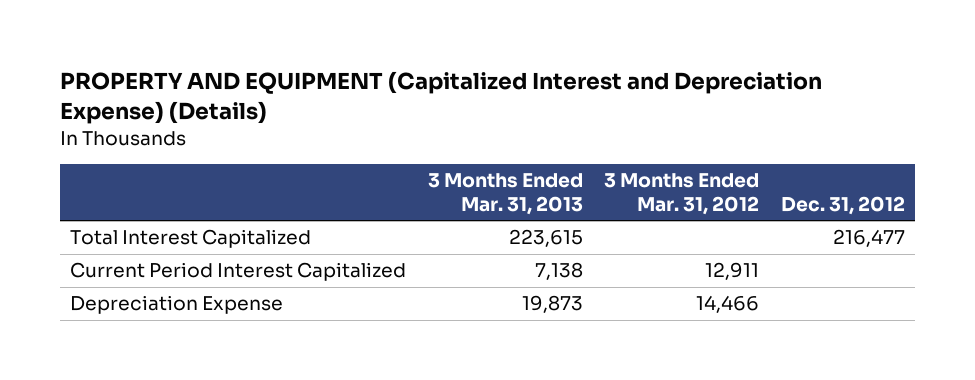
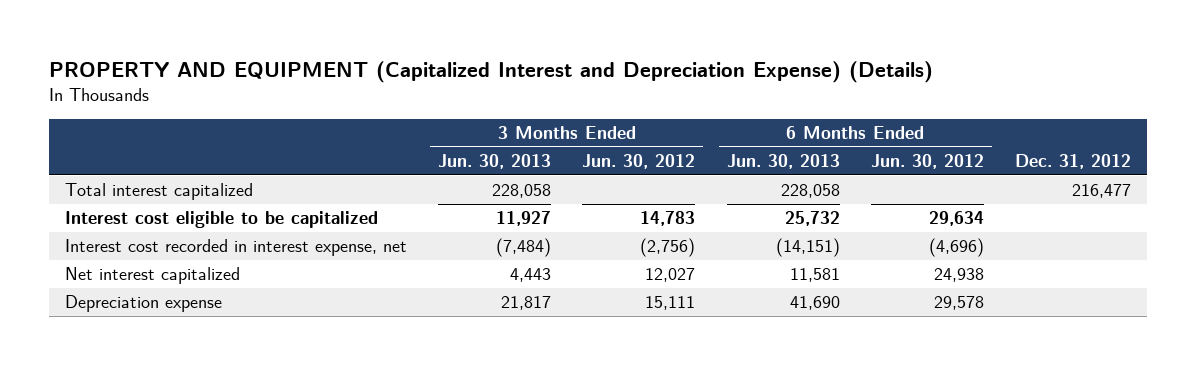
- | 3 Months Ended Mar. 31, 2013 | 3 Months Ended Mar. 31, 2012 | Dec. 31, 2012
+ | 3 Months Ended Jun. 30, 2013 | 3 Months Ended Jun. 30, 2012 | 6 Months Ended Jun. 30, 2013 | 6 Months Ended Jun. 30, 2012 | Dec. 31, 2012
- Total Interest Capitalized | 223,615 | | 216,477
- Current Period Interest Capitalized | 7,138 | 12,911 |
- Depreciation Expense | 19,873 | 14,466 |
+ Total interest capitalized | 228,058 | | 228,058 | | 216,477
+ Interest cost eligible to be capitalized | 11,927 | 14,783 | 25,732 | 29,634 |
+ Interest cost recorded in interest expense, net | (7,484) | (2,756) | (14,151) | (4,696) |
+ Net interest capitalized | 4,443 | 12,027 | 11,581 | 24,938 |
+ Depreciation expense | 21,817 | 15,111 | 41,690 | 29,578 |

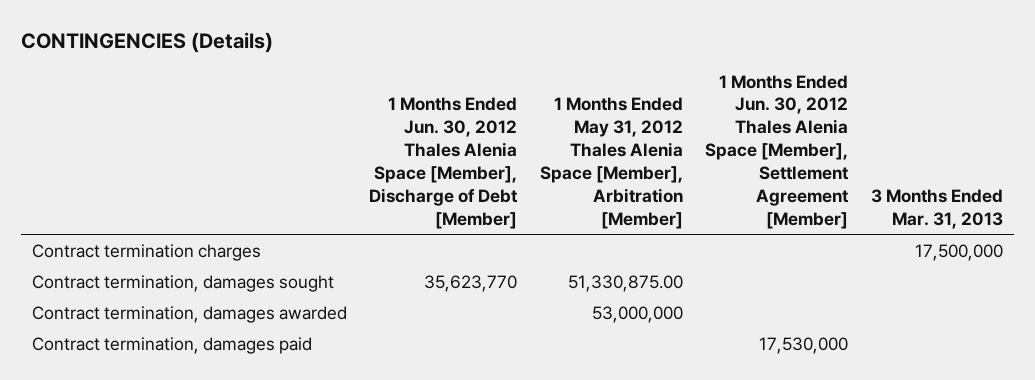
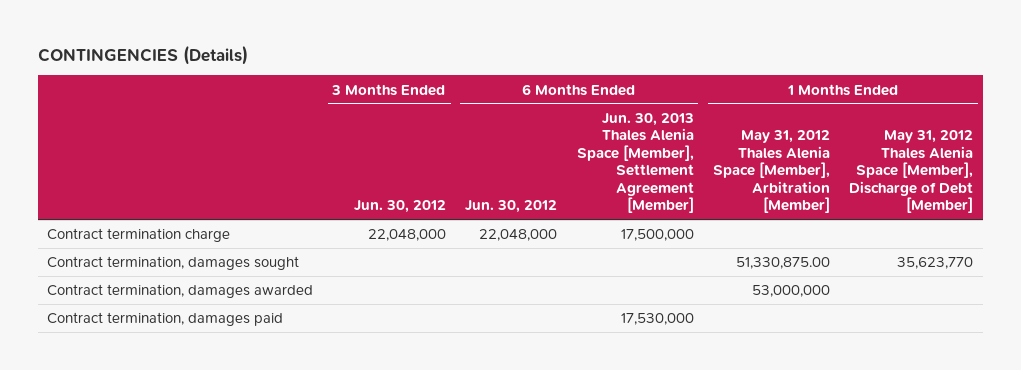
- | 1 Months Ended Jun. 30, 2012 Thales Alenia Space [Member], Discharge of Debt [Member] | 1 Months Ended May 31, 2012 Thales Alenia Space [Member], Arbitration [Member] | 1 Months Ended Jun. 30, 2012 Thales Alenia Space [Member], Settlement Agreement [Member] | 3 Months Ended Mar. 31, 2013
+ | 3 Months Ended Jun. 30, 2012 | 6 Months Ended Jun. 30, 2012 | 6 Months Ended Jun. 30, 2013 Thales Alenia Space [Member], Settlement Agreement [Member] | 1 Months Ended May 31, 2012 Thales Alenia Space [Member], Arbitration [Member] | 1 Months Ended May 31, 2012 Thales Alenia Space [Member], Discharge of Debt [Member]
- Contract termination charges | | | | 17,500,000
+ Contract termination charge | 22,048,000 | 22,048,000 | 17,500,000 | |

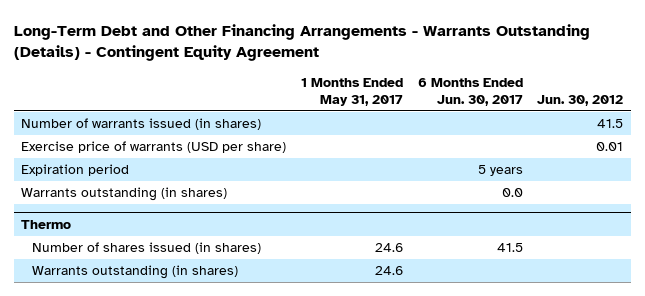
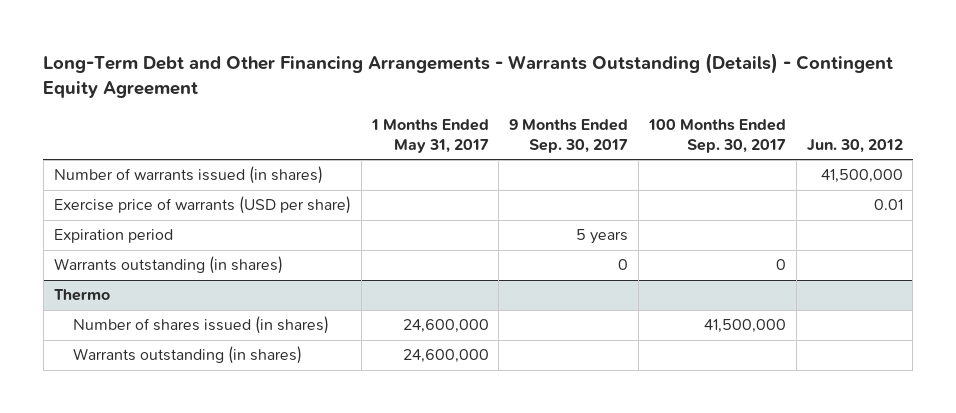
- | 1 Months Ended May 31, 2017 | 6 Months Ended Jun. 30, 2017 | Jun. 30, 2012
+ | 1 Months Ended May 31, 2017 | 9 Months Ended Sep. 30, 2017 | 100 Months Ended Sep. 30, 2017 | Jun. 30, 2012
- Number of warrants issued (in shares) | | | 41.5
+ Number of warrants issued (in shares) | | | | 41,500,000
@ Thermo
- Number of shares issued (in shares) | 24.6 | 41.5 |
- Warrants outstanding (in shares) | 24.6 | |
+ Number of shares issued (in shares) | 24,600,000 | | 41,500,000 |
+ Warrants outstanding (in shares) | 24,600,000 | | |

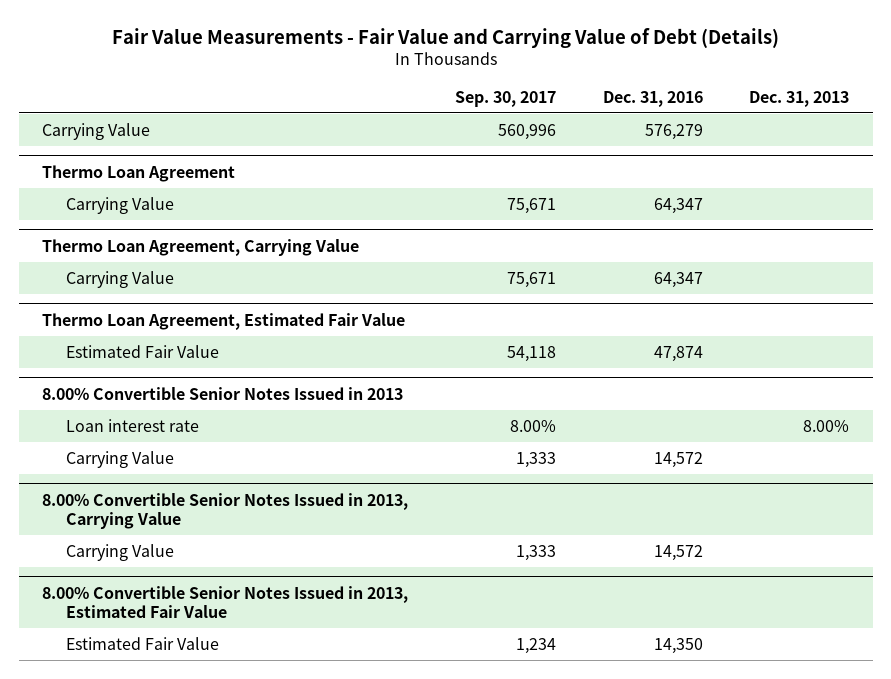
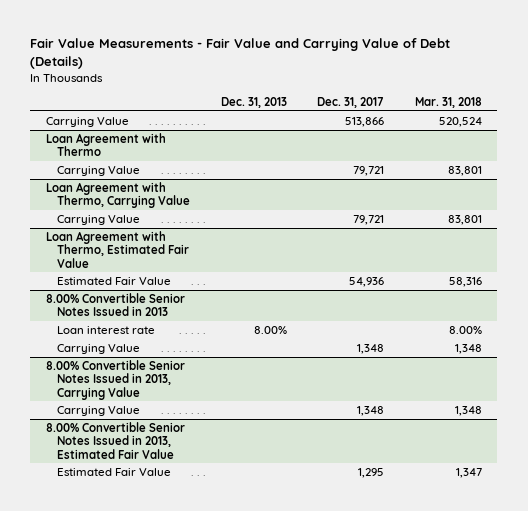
- | Sep. 30, 2017 | Dec. 31, 2016 | Dec. 31, 2013
+ | Dec. 31, 2013 | Dec. 31, 2017 | Mar. 31, 2018
- Thermo Loan Agreement
+ Loan Agreement with Thermo
- Thermo Loan Agreement, Carrying Value
+ Loan Agreement with Thermo, Carrying Value
- Thermo Loan Agreement, Estimated Fair Value
+ Loan Agreement with Thermo, Estimated Fair Value

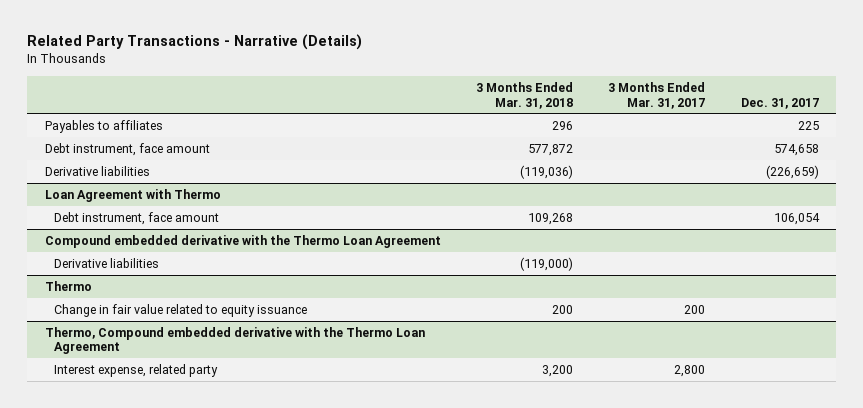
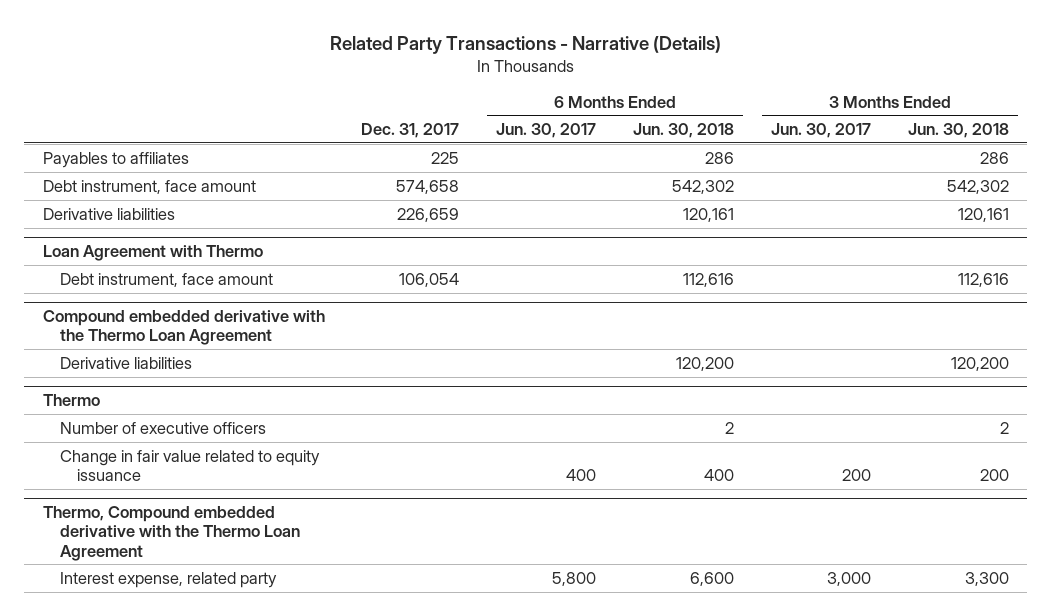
- | 3 Months Ended Mar. 31, 2018 | 3 Months Ended Mar. 31, 2017 | Dec. 31, 2017
+ | Dec. 31, 2017 | 6 Months Ended Jun. 30, 2017 | 6 Months Ended Jun. 30, 2018 | 3 Months Ended Jun. 30, 2017 | 3 Months Ended Jun. 30, 2018
- Derivative liabilities | (119,036) | | (226,659)
+ Derivative liabilities | 226,659 | | 120,161 | | 120,161
@ Thermo
+ Number of executive officers | | | 2 | | 2

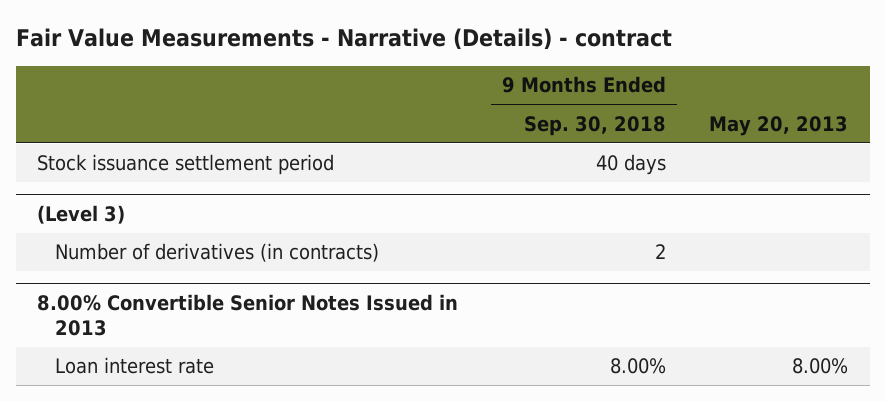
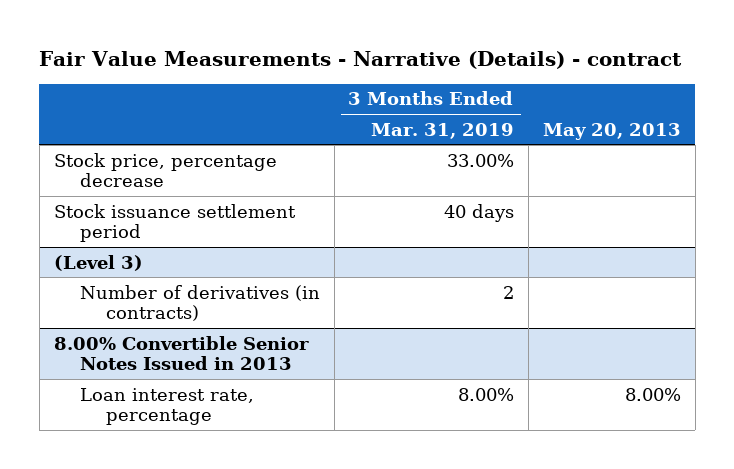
- | 9 Months Ended Sep. 30, 2018 | May 20, 2013
+ | 3 Months Ended Mar. 31, 2019 | May 20, 2013
+ Stock price, percentage decrease | 33.00% |
@ 8.00% Convertible Senior Notes Issued in 2013
- Loan interest rate | 8.00% | 8.00%
+ Loan interest rate, percentage | 8.00% | 8.00%

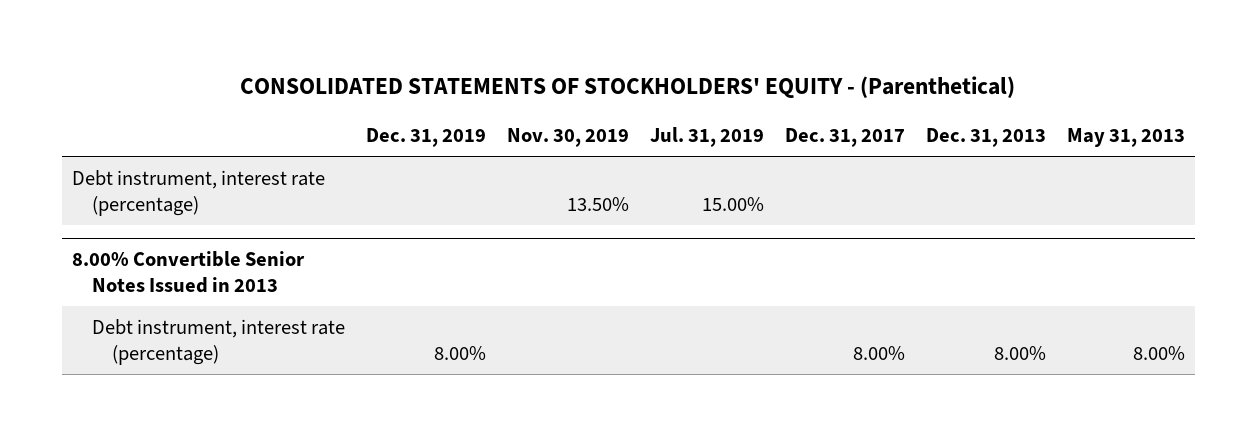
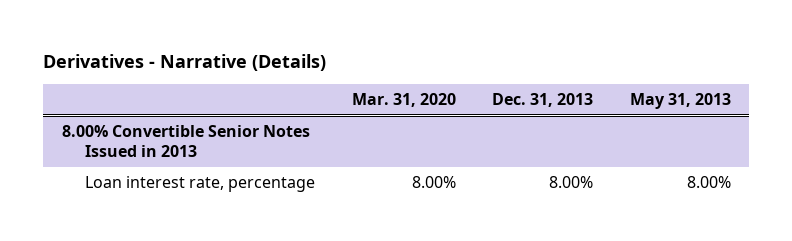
- CONSOLIDATED STATEMENTS OF STOCKHOLDERS' EQUITY - (Parenthetical)
+ Derivatives - Narrative (Details)
- | Dec. 31, 2019 | Nov. 30, 2019 | Jul. 31, 2019 | Dec. 31, 2017 | Dec. 31, 2013 | May 31, 2013
+ | Mar. 31, 2020 | Dec. 31, 2013 | May 31, 2013
- Debt instrument, interest rate (percentage) | | 13.50% | 15.00% | | |
@ 8.00% Convertible Senior Notes Issued in 2013
- Debt instrument, interest rate (percentage) | 8.00% | | | 8.00% | 8.00% | 8.00%
+ Loan interest rate, percentage | 8.00% | 8.00% | 8.00%

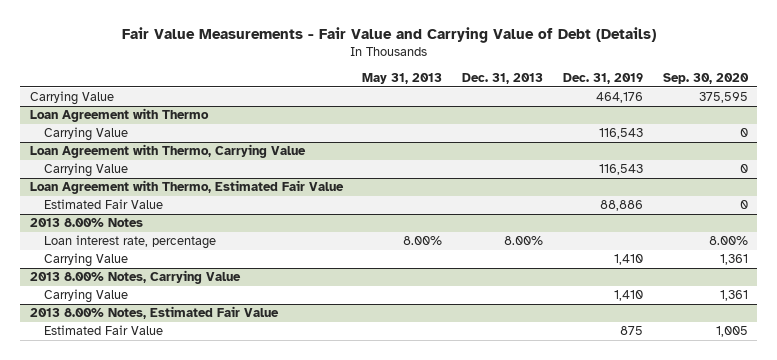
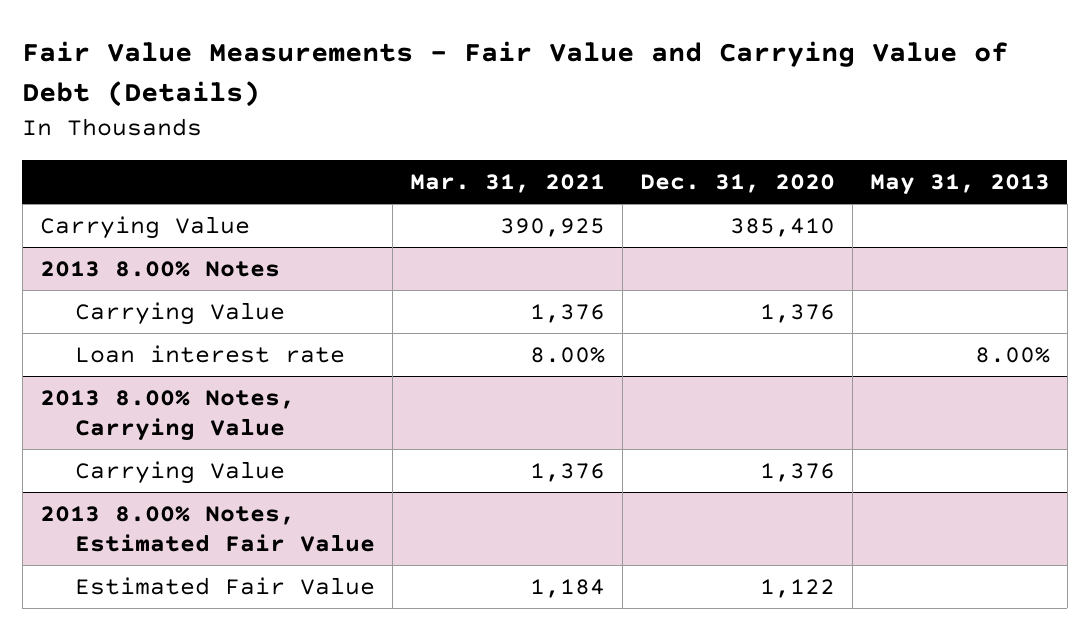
- | May 31, 2013 | Dec. 31, 2013 | Dec. 31, 2019 | Sep. 30, 2020
+ | Mar. 31, 2021 | Dec. 31, 2020 | May 31, 2013
- Loan Agreement with Thermo
- Carrying Value | | | 116,543 | 0
- Loan Agreement with Thermo, Carrying Value
- Carrying Value | | | 116,543 | 0
- Loan Agreement with Thermo, Estimated Fair Value
- Estimated Fair Value | | | 88,886 | 0
@ 2013 8.00% Notes
- Loan interest rate, percentage | 8.00% | 8.00% | | 8.00%
+ Loan interest rate | 8.00% | | 8.00%

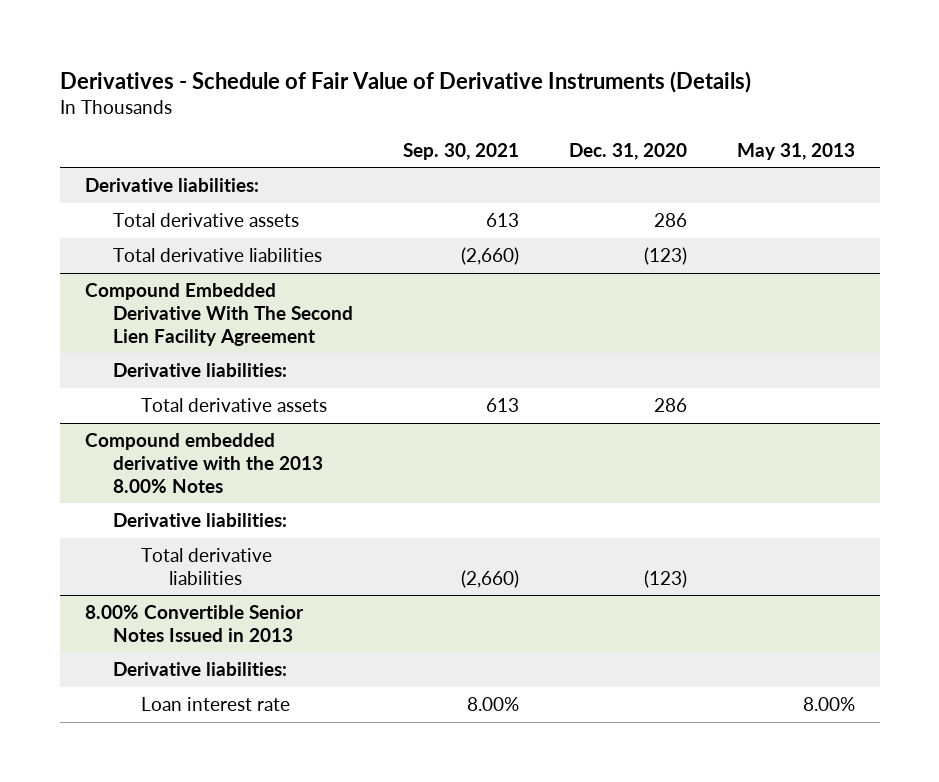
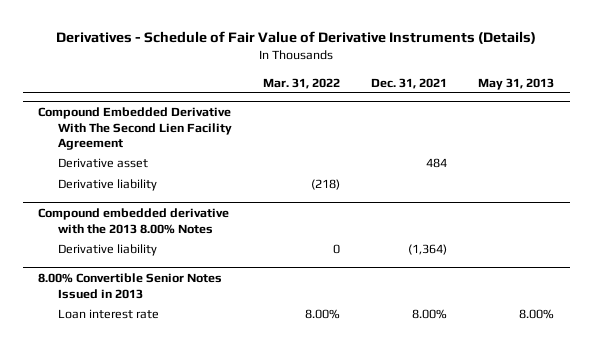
- | Sep. 30, 2021 | Dec. 31, 2020 | May 31, 2013
+ | Mar. 31, 2022 | Dec. 31, 2021 | May 31, 2013
- Derivative liabilities:
- Total derivative assets | 613 | 286 |
- Total derivative liabilities | (2,660) | (123) |
@ Compound Embedded Derivative With The Second Lien Facility Agreement
- Derivative liabilities:
- Total derivative assets | 613 | 286 |
+ Derivative asset | | 484 |
+ Derivative liability | (218) | |
@ Compound embedded derivative with the 2013 8.00% Notes
- Derivative liabilities:
- Total derivative liabilities | (2,660) | (123) |
+ Derivative liability | 0 | (1,364) |
@ 8.00% Convertible Senior Notes Issued in 2013
- Derivative liabilities:

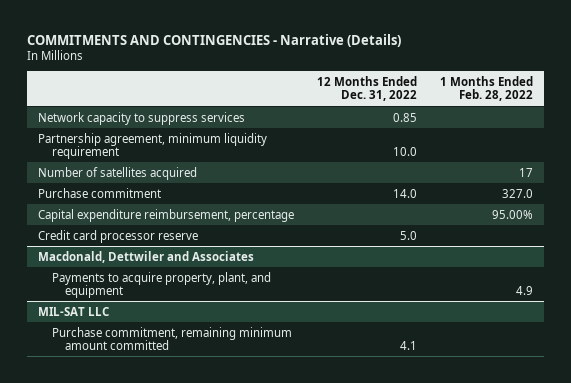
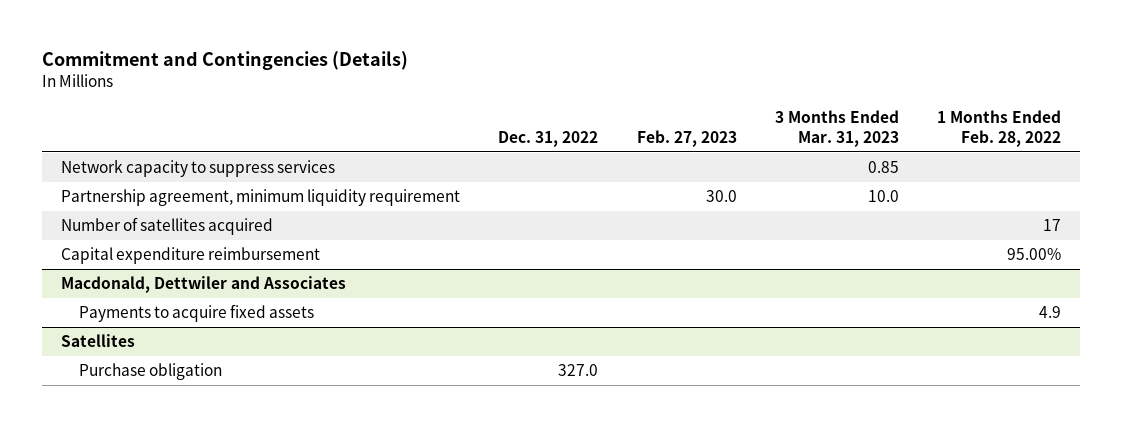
- COMMITMENTS AND CONTINGENCIES - Narrative (Details)
+ Commitment and Contingencies (Details)
- | 12 Months Ended Dec. 31, 2022 | 1 Months Ended Feb. 28, 2022
+ | Dec. 31, 2022 | Feb. 27, 2023 | 3 Months Ended Mar. 31, 2023 | 1 Months Ended Feb. 28, 2022
- Purchase commitment | 14.0 | 327.0
- Capital expenditure reimbursement, percentage | | 95.00%
- Credit card processor reserve | 5.0 |
+ Capital expenditure reimbursement | | | | 95.00%
@ Macdonald, Dettwiler and Associates
- Payments to acquire property, plant, and equipment | | 4.9
- MIL-SAT LLC
- Purchase commitment, remaining minimum amount committed | 4.1 |
@ Macdonald, Dettwiler and Associates
+ Payments to acquire fixed assets | | | | 4.9
+ Satellites
+ Purchase obligation | 327.0 | | |

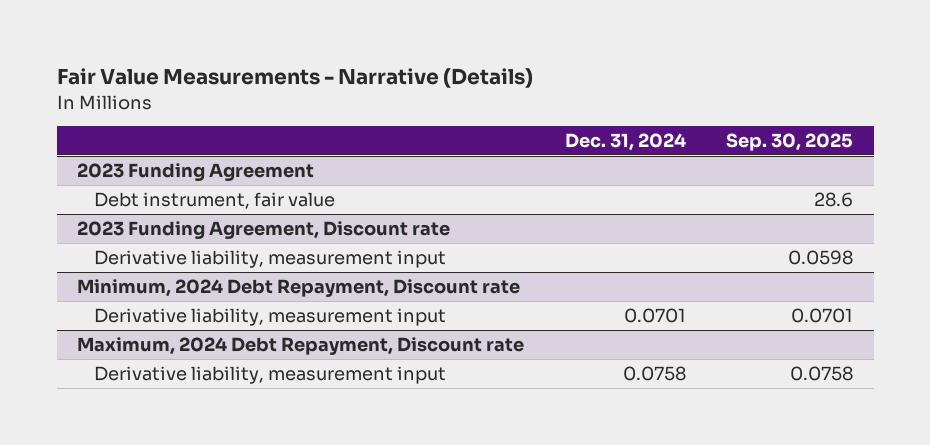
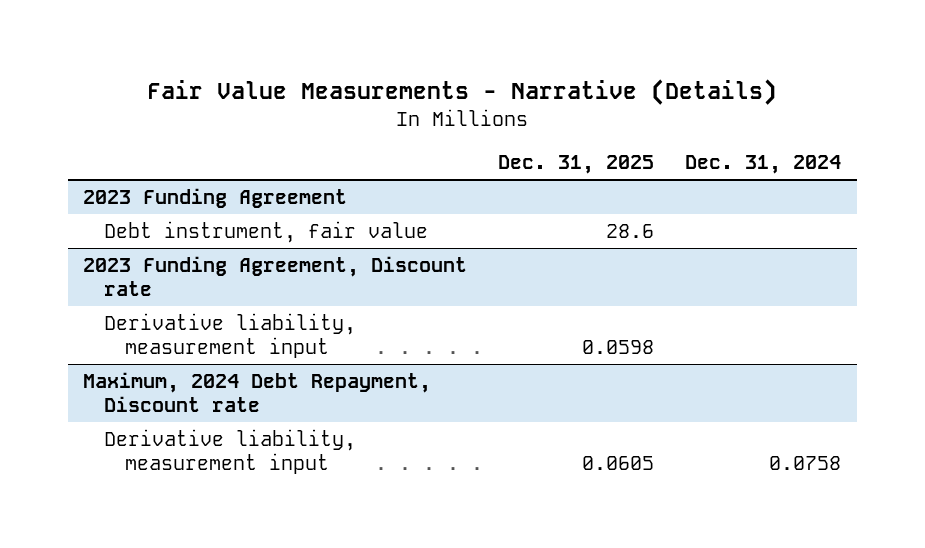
- | Dec. 31, 2024 | Sep. 30, 2025
+ | Dec. 31, 2025 | Dec. 31, 2024
- Minimum, 2024 Debt Repayment, Discount rate
- Derivative liability, measurement input | 0.0701 | 0.0701

